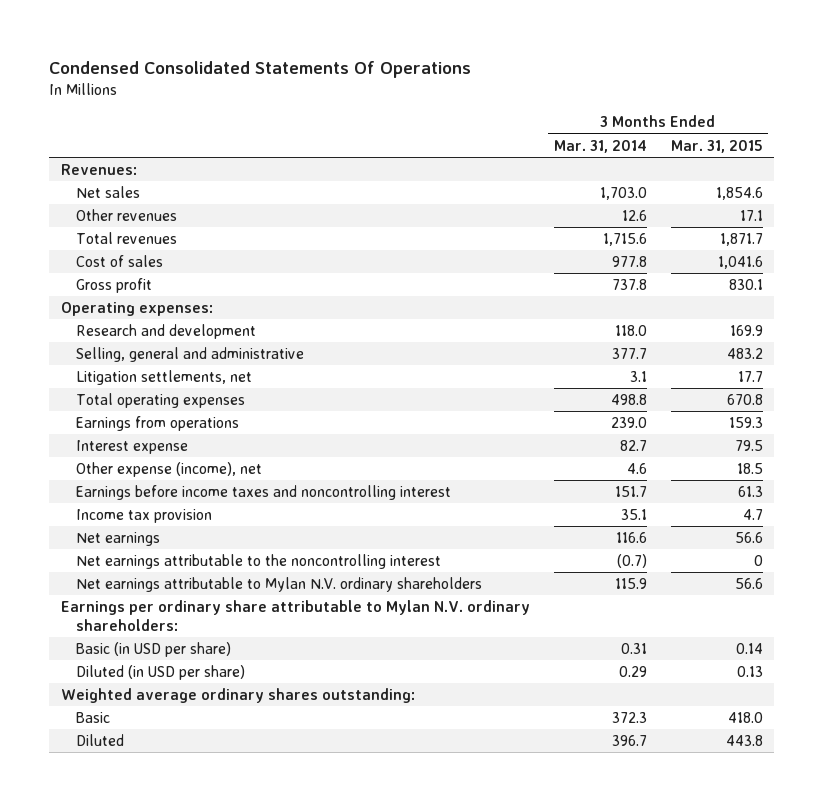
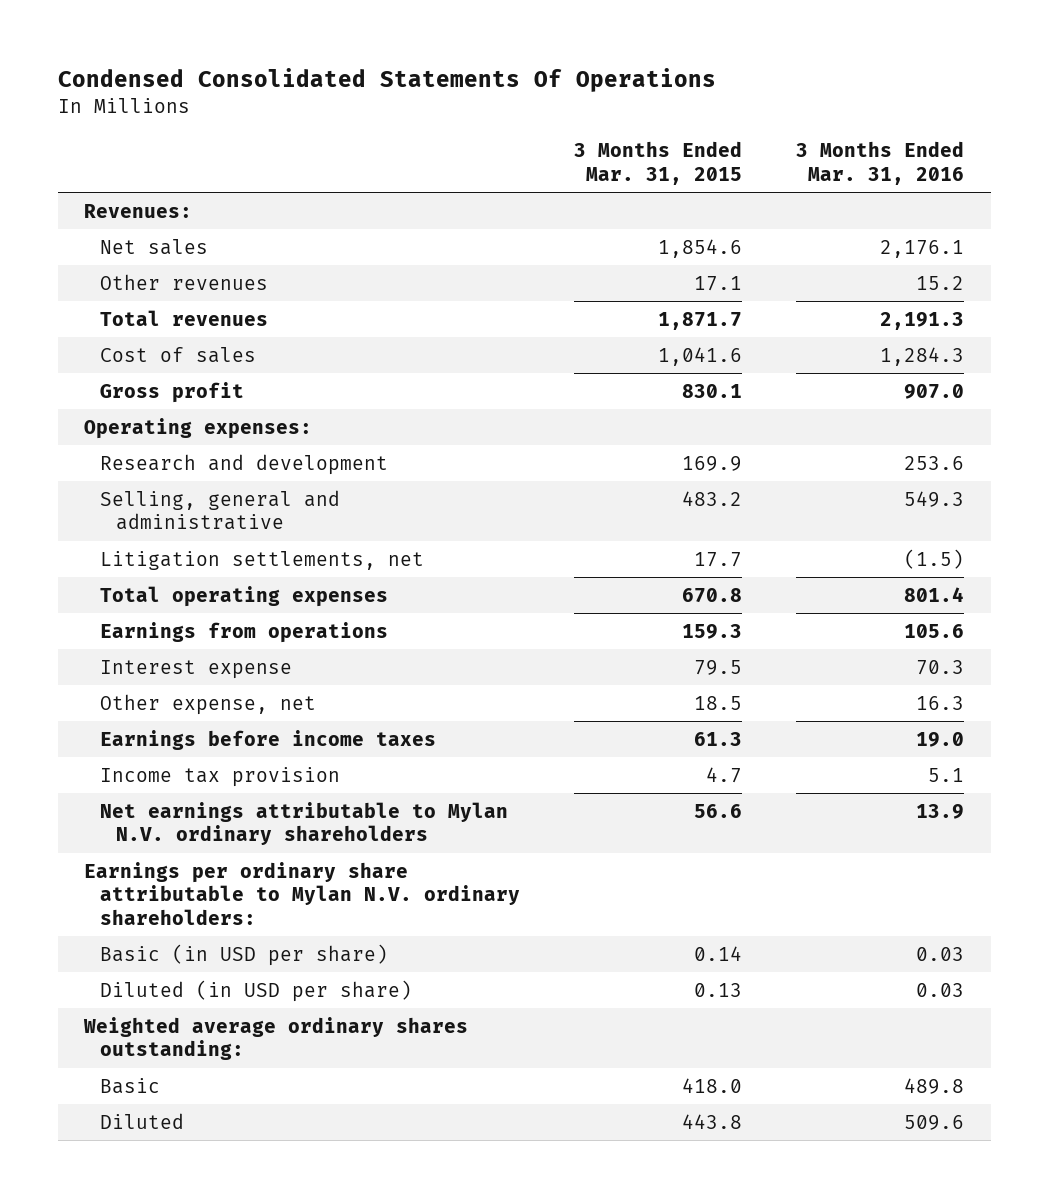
- | 3 Months Ended Mar. 31, 2014 | 3 Months Ended Mar. 31, 2015
+ | 3 Months Ended Mar. 31, 2015 | 3 Months Ended Mar. 31, 2016
- Other expense (income), net | 4.6 | 18.5
- Earnings before income taxes and noncontrolling interest | 151.7 | 61.3
+ Other expense, net | 18.5 | 16.3
+ Earnings before income taxes | 61.3 | 19.0
- Net earnings | 116.6 | 56.6
- Net earnings attributable to the noncontrolling interest | (0.7) | 0

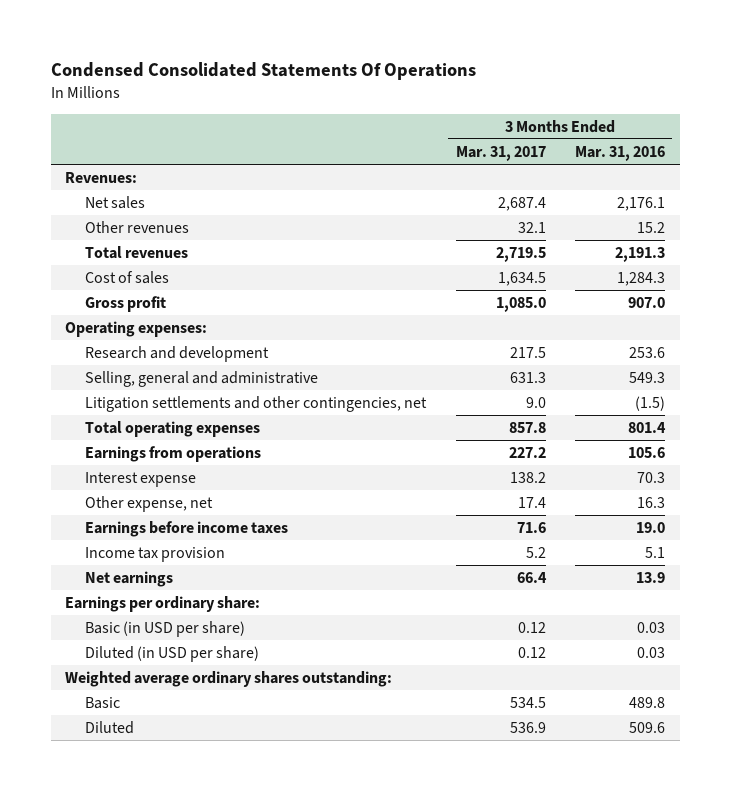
- | 3 Months Ended Mar. 31, 2015 | 3 Months Ended Mar. 31, 2016
+ | 3 Months Ended Mar. 31, 2017 | 3 Months Ended Mar. 31, 2016
- Litigation settlements, net | 17.7 | (1.5)
+ Litigation settlements and other contingencies, net | 9.0 | (1.5)
- Net earnings attributable to Mylan N.V. ordinary shareholders | 56.6 | 13.9
- Earnings per ordinary share attributable to Mylan N.V. ordinary shareholders:
+ Net earnings | 66.4 | 13.9
+ Earnings per ordinary share:

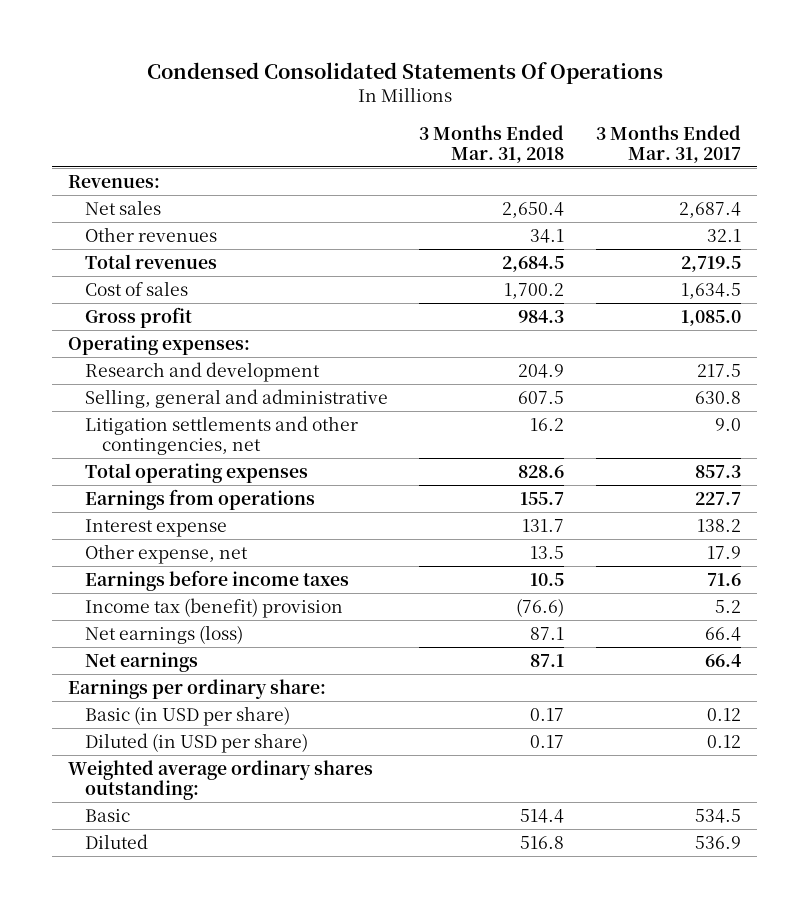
- | 3 Months Ended Mar. 31, 2017 | 3 Months Ended Mar. 31, 2016
+ | 3 Months Ended Mar. 31, 2018 | 3 Months Ended Mar. 31, 2017
- Selling, general and administrative | 631.3 | 549.3
+ Selling, general and administrative | 607.5 | 630.8
- Total operating expenses | 857.8 | 801.4
- Earnings from operations | 227.2 | 105.6
+ Total operating expenses | 828.6 | 857.3
+ Earnings from operations | 155.7 | 227.7
- Other expense, net | 17.4 | 16.3
+ Other expense, net | 13.5 | 17.9
- Income tax provision | 5.2 | 5.1
+ Income tax (benefit) provision | (76.6) | 5.2
+ Net earnings (loss) | 87.1 | 66.4

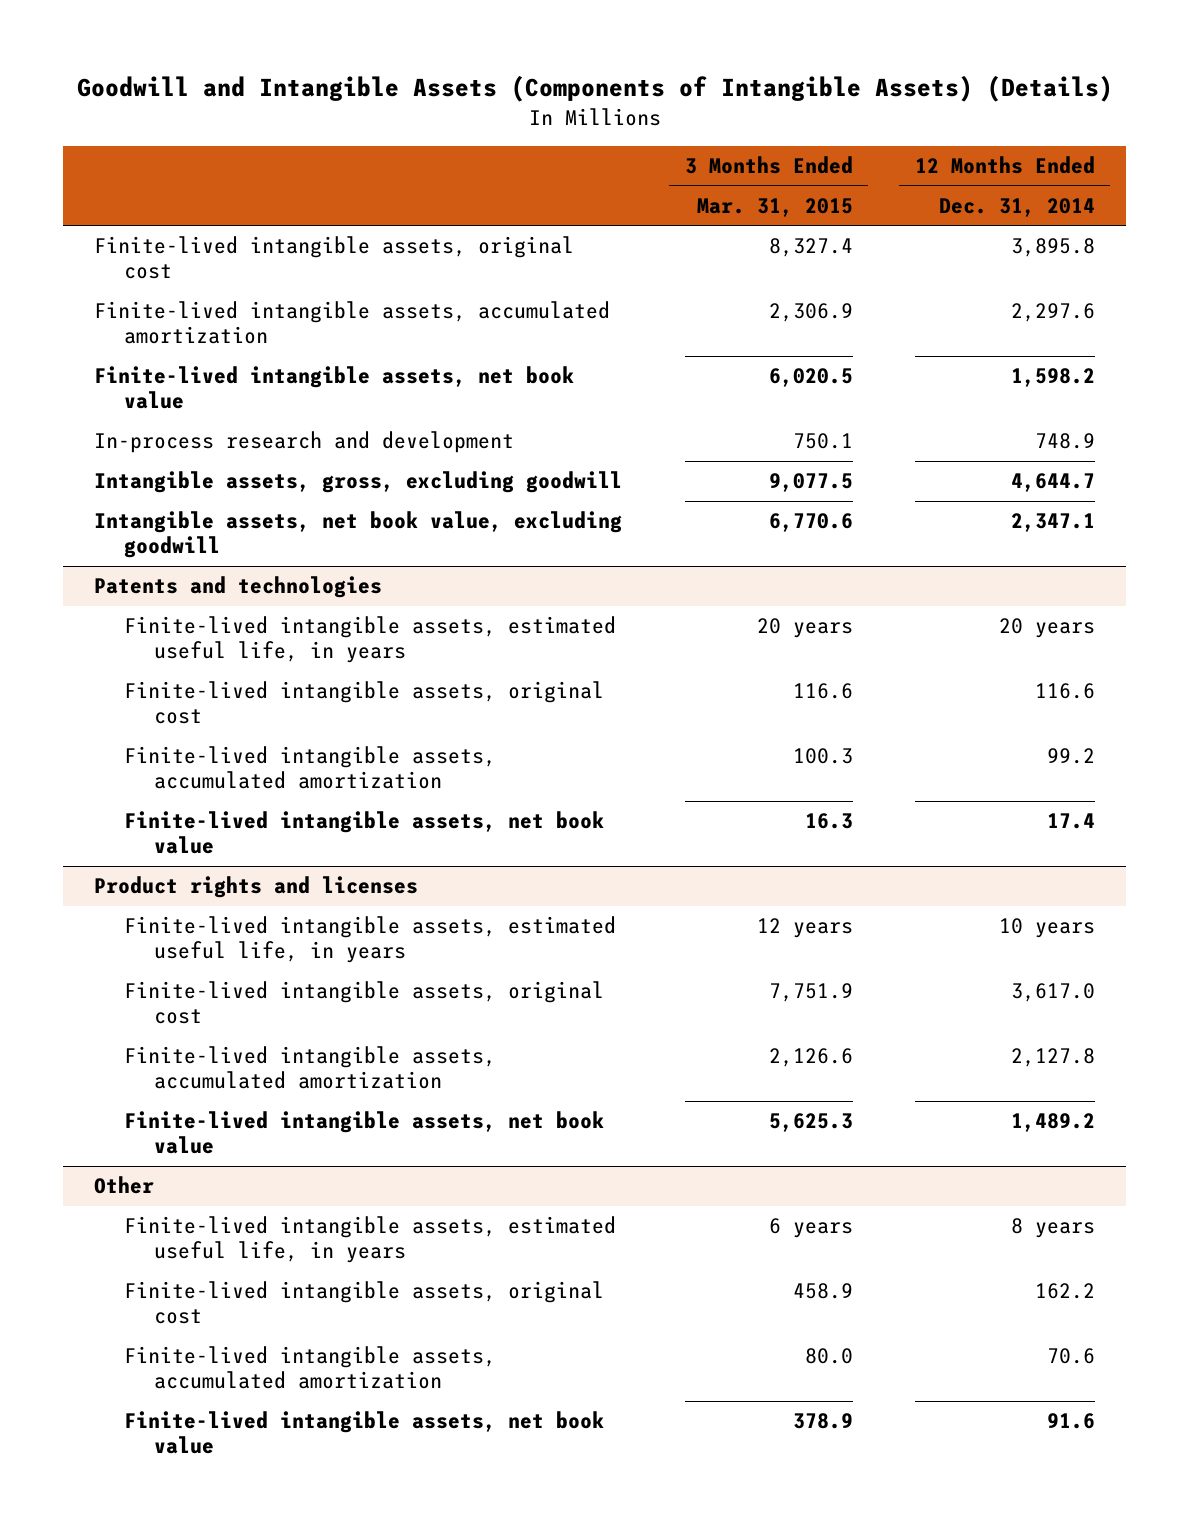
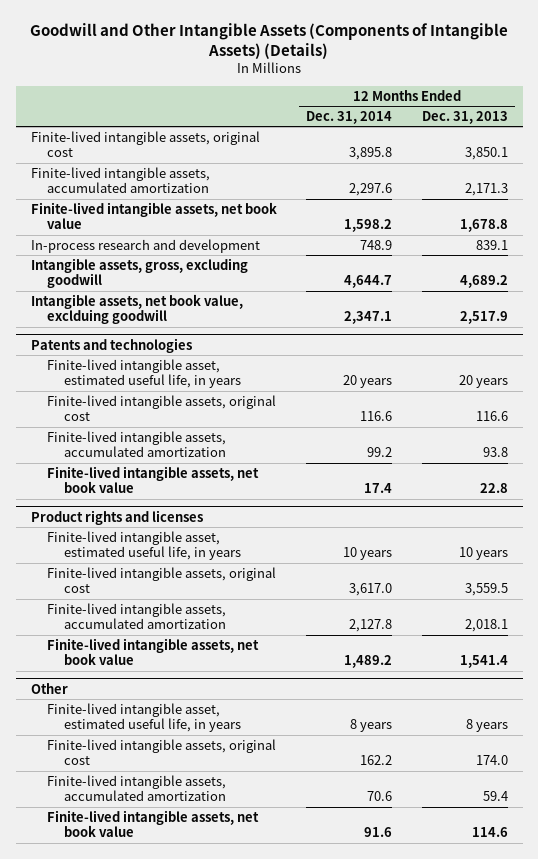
- Goodwill and Intangible Assets (Components of Intangible Assets) (Details)
+ Goodwill and Other Intangible Assets (Components of Intangible Assets) (Details)
- | 3 Months Ended Mar. 31, 2015 | 12 Months Ended Dec. 31, 2014
+ | 12 Months Ended Dec. 31, 2014 | 12 Months Ended Dec. 31, 2013
- Intangible assets, net book value, excluding goodwill | 6,770.6 | 2,347.1
+ Intangible assets, net book value, exclduing goodwill | 2,347.1 | 2,517.9
@ Patents and technologies
- Finite-lived intangible assets, estimated useful life, in years | 20 years | 20 years
+ Finite-lived intangible asset, estimated useful life, in years | 20 years | 20 years
@ Product rights and licenses
- Finite-lived intangible assets, estimated useful life, in years | 12 years | 10 years
+ Finite-lived intangible asset, estimated useful life, in years | 10 years | 10 years
@ Other
- Finite-lived intangible assets, estimated useful life, in years | 6 years | 8 years
+ Finite-lived intangible asset, estimated useful life, in years | 8 years | 8 years

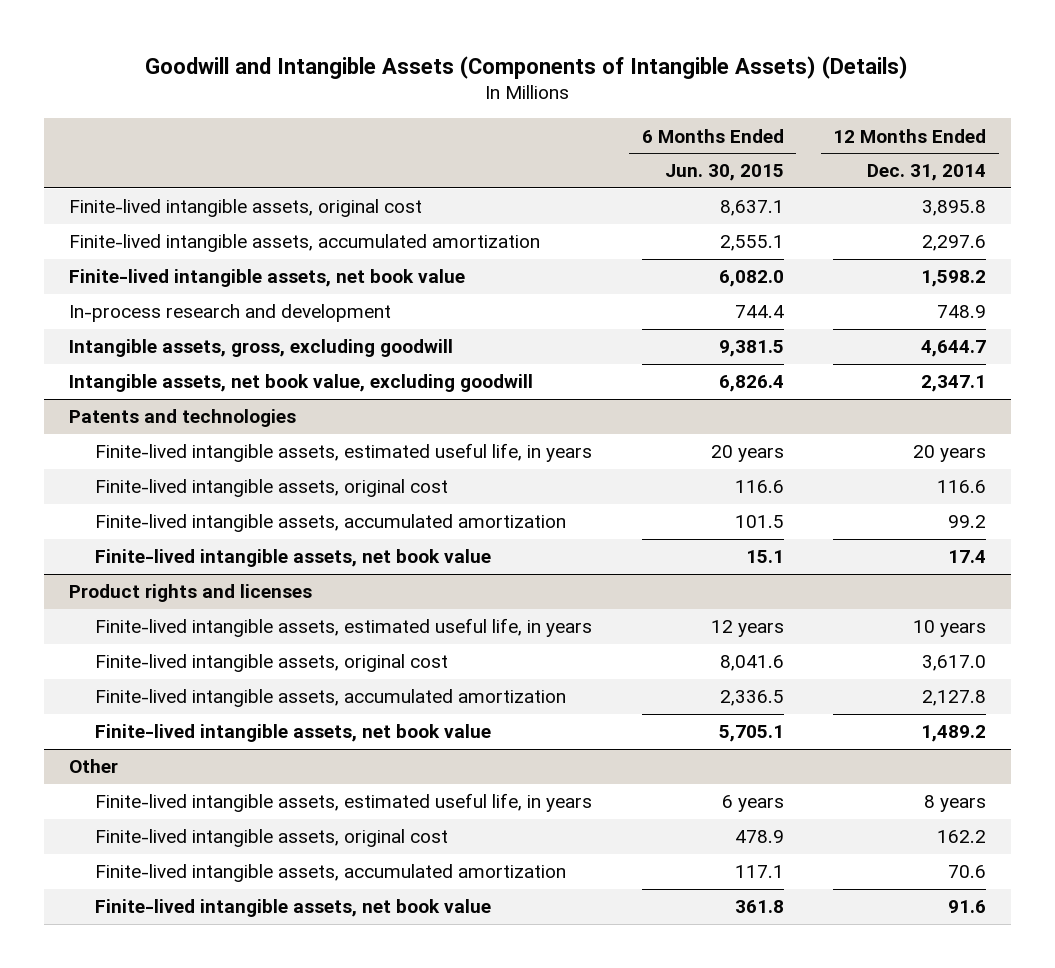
- Goodwill and Other Intangible Assets (Components of Intangible Assets) (Details)
+ Goodwill and Intangible Assets (Components of Intangible Assets) (Details)
- | 12 Months Ended Dec. 31, 2014 | 12 Months Ended Dec. 31, 2013
+ | 6 Months Ended Jun. 30, 2015 | 12 Months Ended Dec. 31, 2014
- Intangible assets, net book value, exclduing goodwill | 2,347.1 | 2,517.9
+ Intangible assets, net book value, excluding goodwill | 6,826.4 | 2,347.1
@ Patents and technologies
- Finite-lived intangible asset, estimated useful life, in years | 20 years | 20 years
+ Finite-lived intangible assets, estimated useful life, in years | 20 years | 20 years
@ Product rights and licenses
- Finite-lived intangible asset, estimated useful life, in years | 10 years | 10 years
+ Finite-lived intangible assets, estimated useful life, in years | 12 years | 10 years
@ Other
- Finite-lived intangible asset, estimated useful life, in years | 8 years | 8 years
+ Finite-lived intangible assets, estimated useful life, in years | 6 years | 8 years

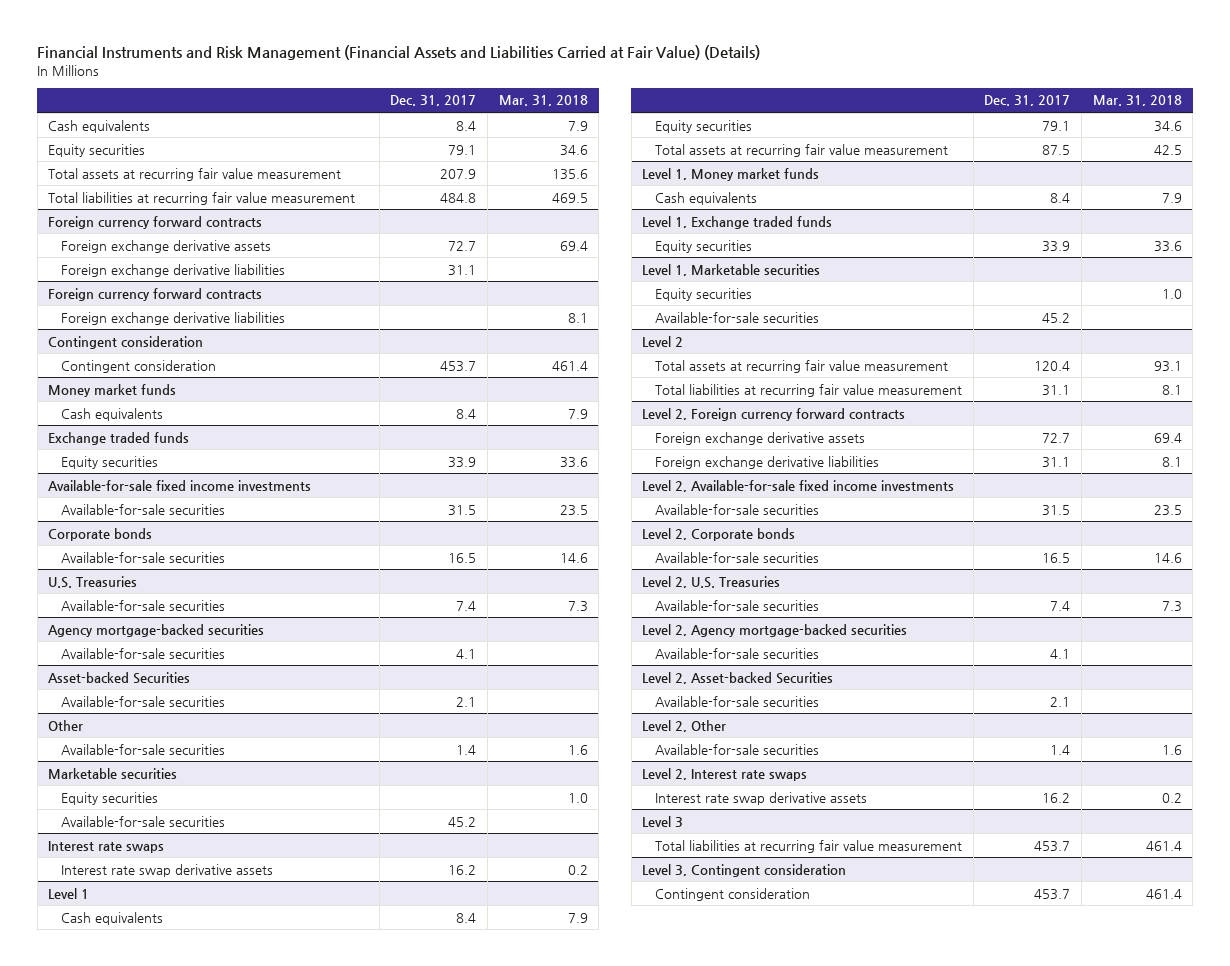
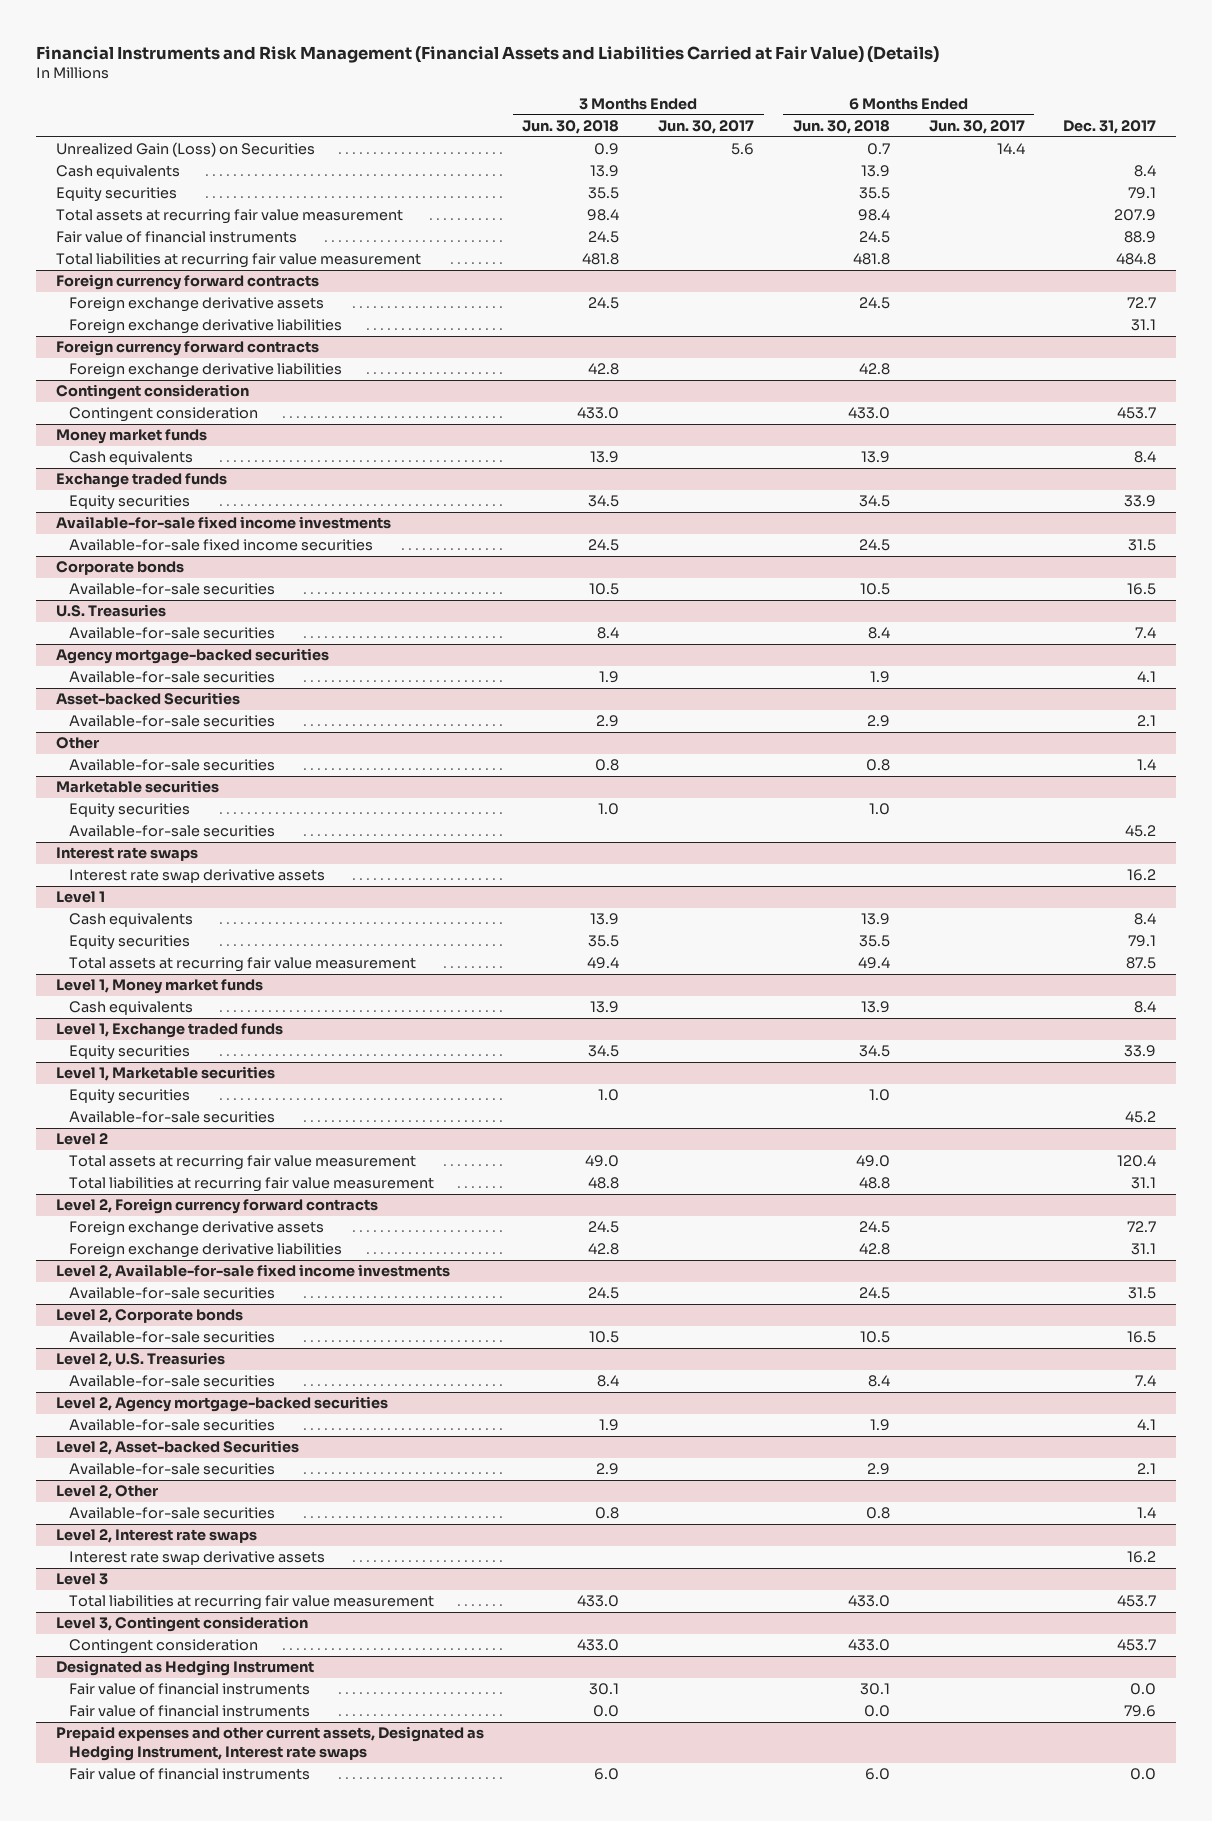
- | Dec. 31, 2017 | Mar. 31, 2018
+ | 3 Months Ended Jun. 30, 2018 | 3 Months Ended Jun. 30, 2017 | 6 Months Ended Jun. 30, 2018 | 6 Months Ended Jun. 30, 2017 | Dec. 31, 2017
+ Unrealized Gain (Loss) on Securities | 0.9 | 5.6 | 0.7 | 14.4 |
+ Fair value of financial instruments | 24.5 | | 24.5 | | 88.9
@ Available-for-sale fixed income investments
- Available-for-sale securities | 31.5 | 23.5
+ Available-for-sale fixed income securities | 24.5 | | 24.5 | | 31.5
+ Designated as Hedging Instrument
+ Fair value of financial instruments | 30.1 | | 30.1 | | 0.0
+ Fair value of financial instruments | 0.0 | | 0.0 | | 79.6
+ Prepaid expenses and other current assets, Designated as Hedging Instrument, Interest rate swaps
+ Fair value of financial instruments | 6.0 | | 6.0 | | 0.0

